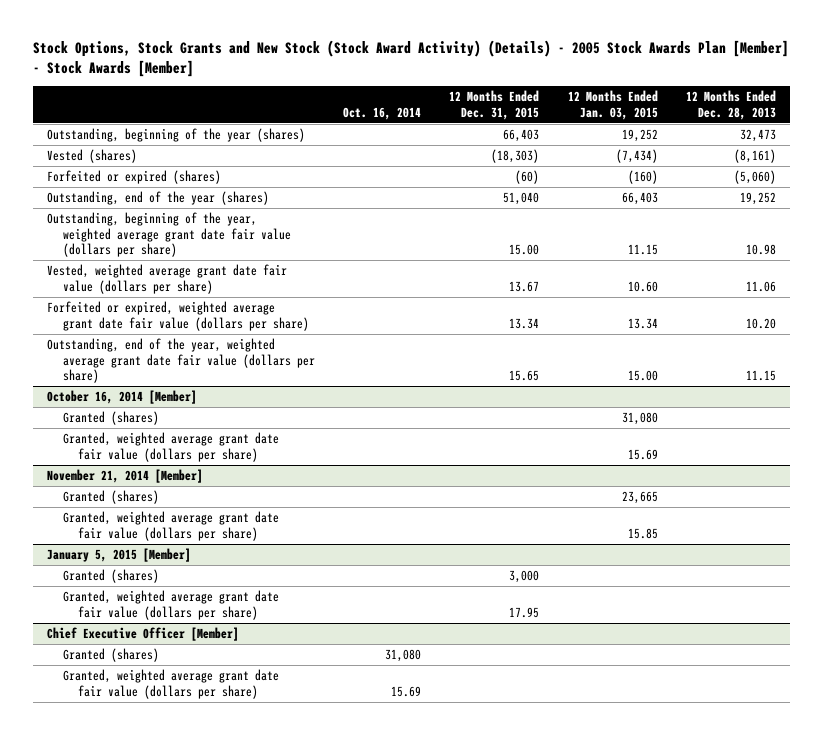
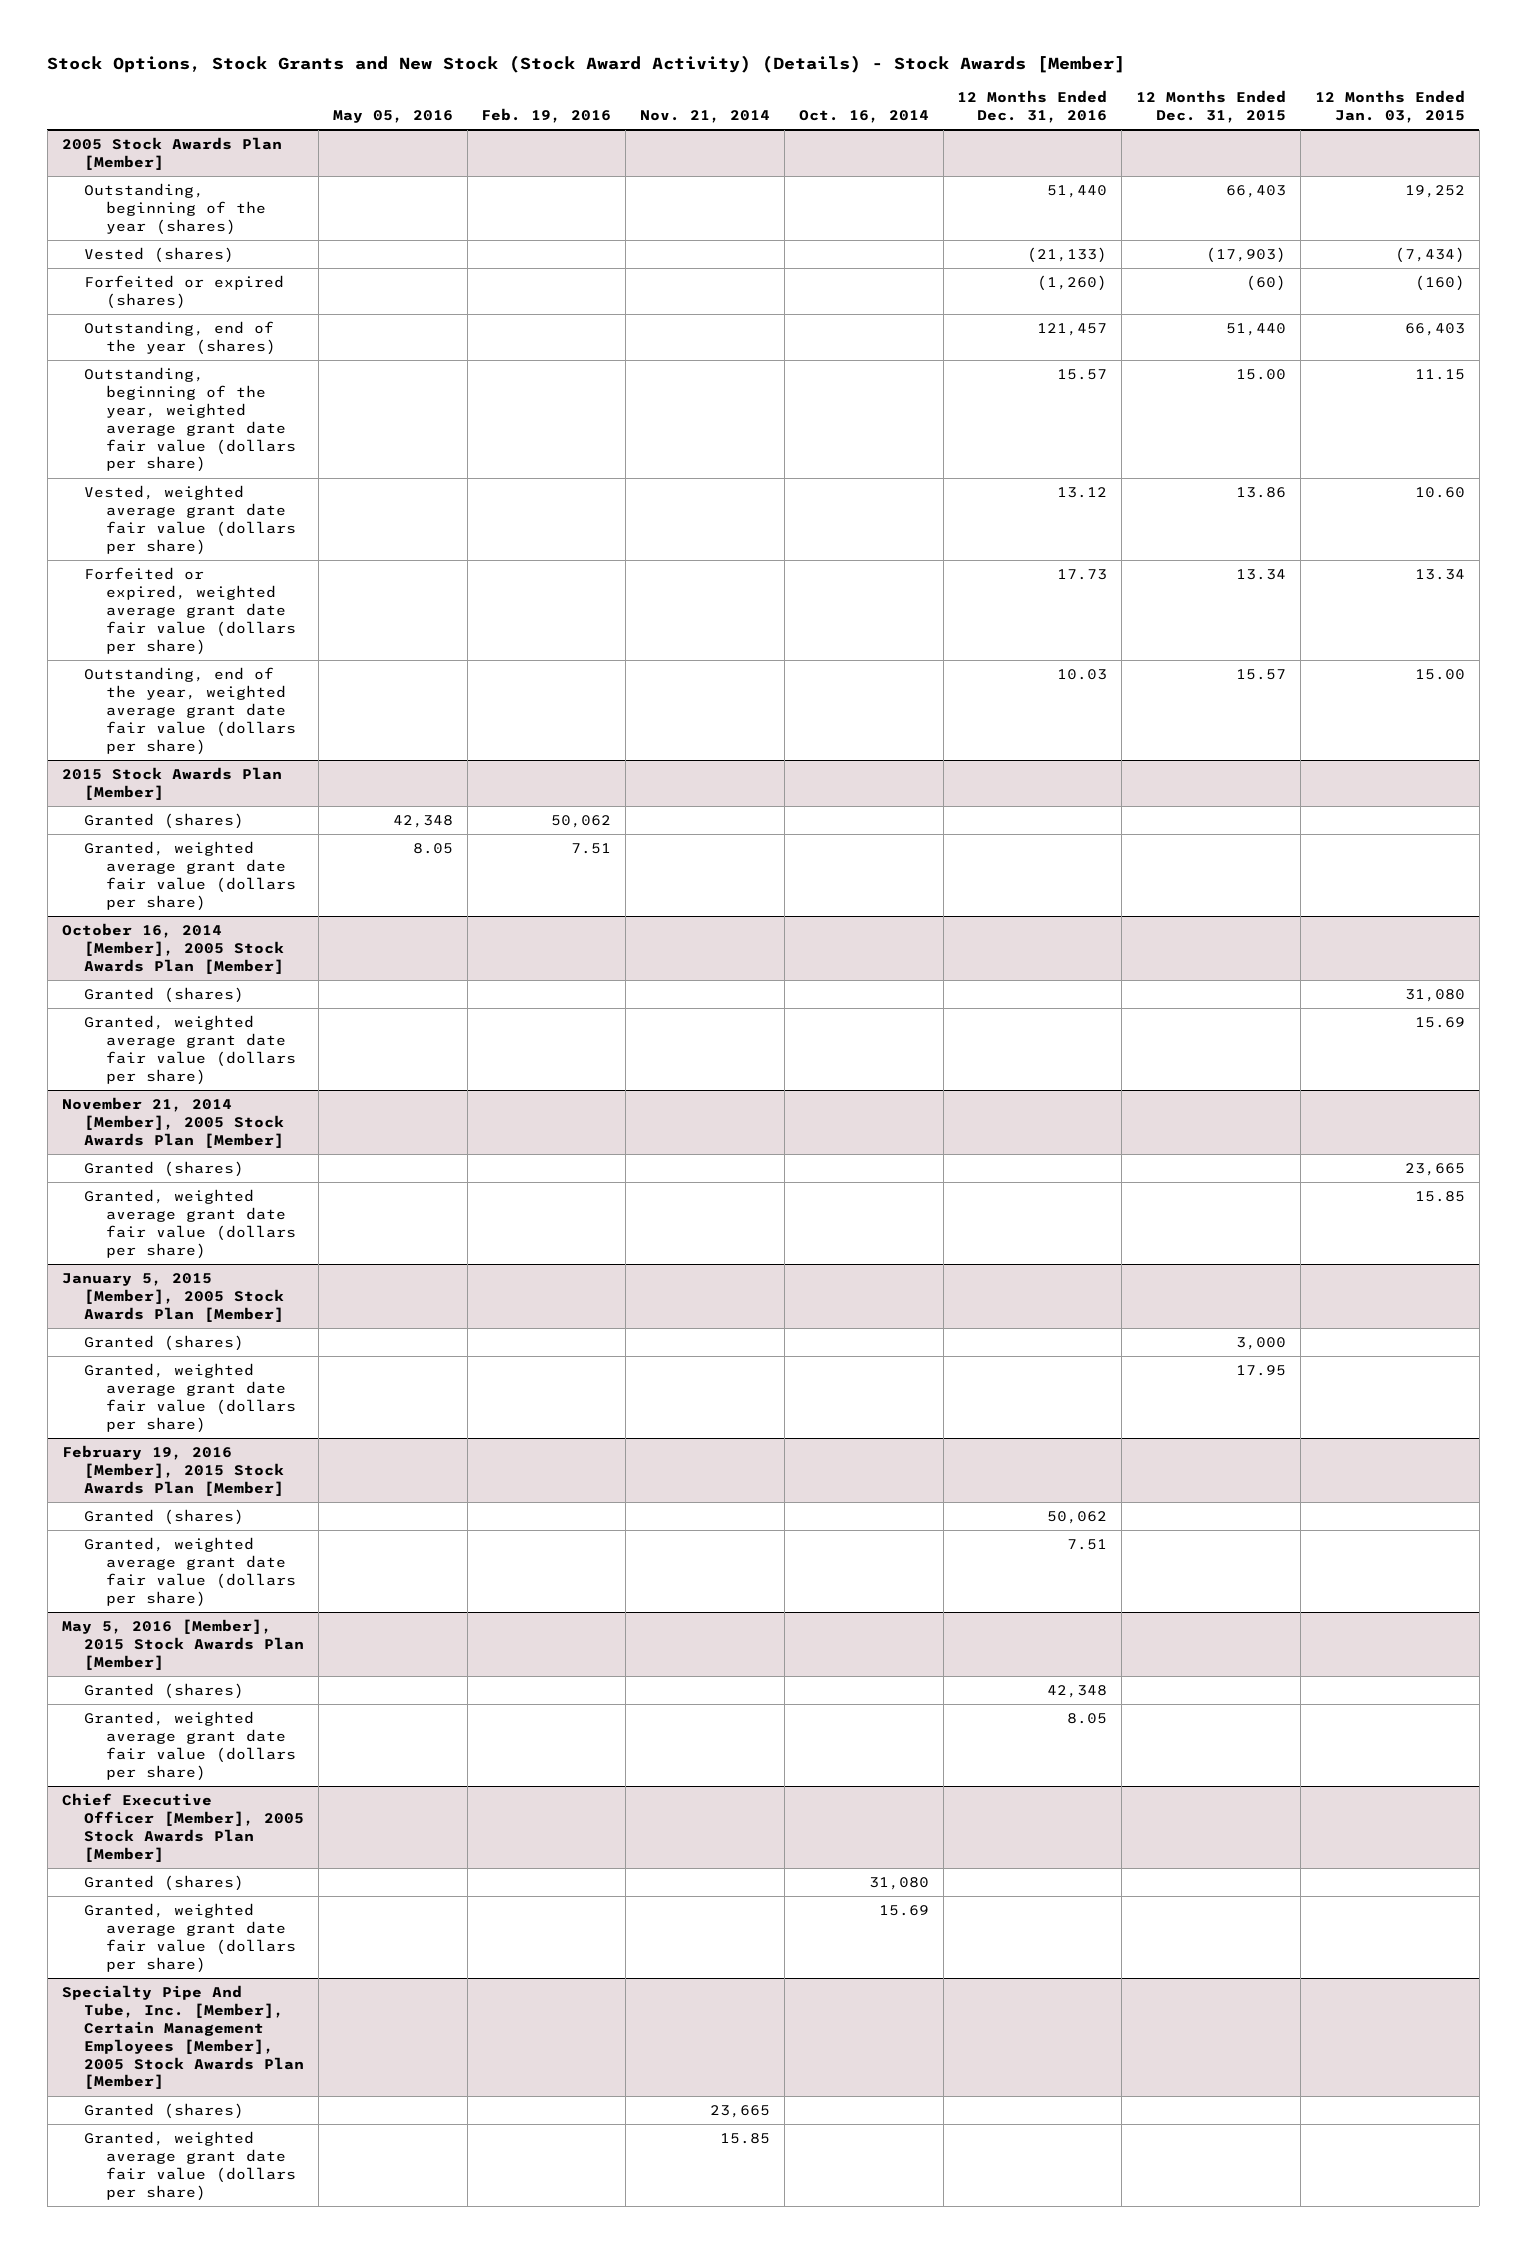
- Stock Options, Stock Grants and New Stock (Stock Award Activity) (Details) - 2005 Stock Awards Plan [Member] - Stock Awards [Member]
+ Stock Options, Stock Grants and New Stock (Stock Award Activity) (Details) - Stock Awards [Member]
- | Oct. 16, 2014 | 12 Months Ended Dec. 31, 2015 | 12 Months Ended Jan. 03, 2015 | 12 Months Ended Dec. 28, 2013
+ | May 05, 2016 | Feb. 19, 2016 | Nov. 21, 2014 | Oct. 16, 2014 | 12 Months Ended Dec. 31, 2016 | 12 Months Ended Dec. 31, 2015 | 12 Months Ended Jan. 03, 2015
+ 2005 Stock Awards Plan [Member]
- Vested (shares) | | (18,303) | (7,434) | (8,161)
+ Vested (shares) | | | | | (21,133) | (17,903) | (7,434)
- Outstanding, end of the year (shares) | | 51,040 | 66,403 | 19,252
+ Outstanding, end of the year (shares) | | | | | 121,457 | 51,440 | 66,403
- Vested, weighted average grant date fair value (dollars per share) | | 13.67 | 10.60 | 11.06
+ Vested, weighted average grant date fair value (dollars per share) | | | | | 13.12 | 13.86 | 10.60
- Outstanding, end of the year, weighted average grant date fair value (dollars per share) | | 15.65 | 15.00 | 11.15
- October 16, 2014 [Member]
+ Outstanding, end of the year, weighted average grant date fair value (dollars per share) | | | | | 10.03 | 15.57 | 15.00
+ 2015 Stock Awards Plan [Member]
+ Granted (shares) | 42,348 | 50,062 | | | | |
+ Granted, weighted average grant date fair value (dollars per share) | 8.05 | 7.51 | | | | |
+ October 16, 2014 [Member], 2005 Stock Awards Plan [Member]
- November 21, 2014 [Member]
+ November 21, 2014 [Member], 2005 Stock Awards Plan [Member]
- January 5, 2015 [Member]
+ January 5, 2015 [Member], 2005 Stock Awards Plan [Member]
- Chief Executive Officer [Member]
+ February 19, 2016 [Member], 2015 Stock Awards Plan [Member]
+ Granted (shares) | | | | | 50,062 | |
+ Granted, weighted average grant date fair value (dollars per share) | | | | | 7.51 | |
+ May 5, 2016 [Member], 2015 Stock Awards Plan [Member]
+ Granted (shares) | | | | | 42,348 | |
+ Granted, weighted average grant date fair value (dollars per share) | | | | | 8.05 | |
+ Chief Executive Officer [Member], 2005 Stock Awards Plan [Member]
+ Specialty Pipe And Tube, Inc. [Member], Certain Management Employees [Member], 2005 Stock Awards Plan [Member]
+ Granted (shares) | | | 23,665 | | | |
+ Granted, weighted average grant date fair value (dollars per share) | | | 15.85 | | | |

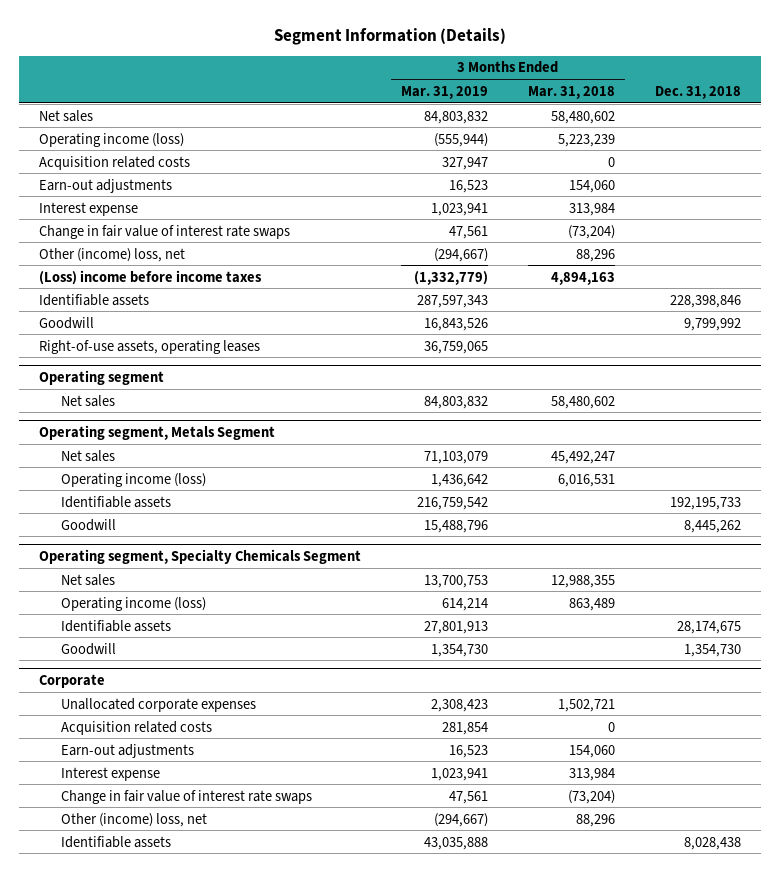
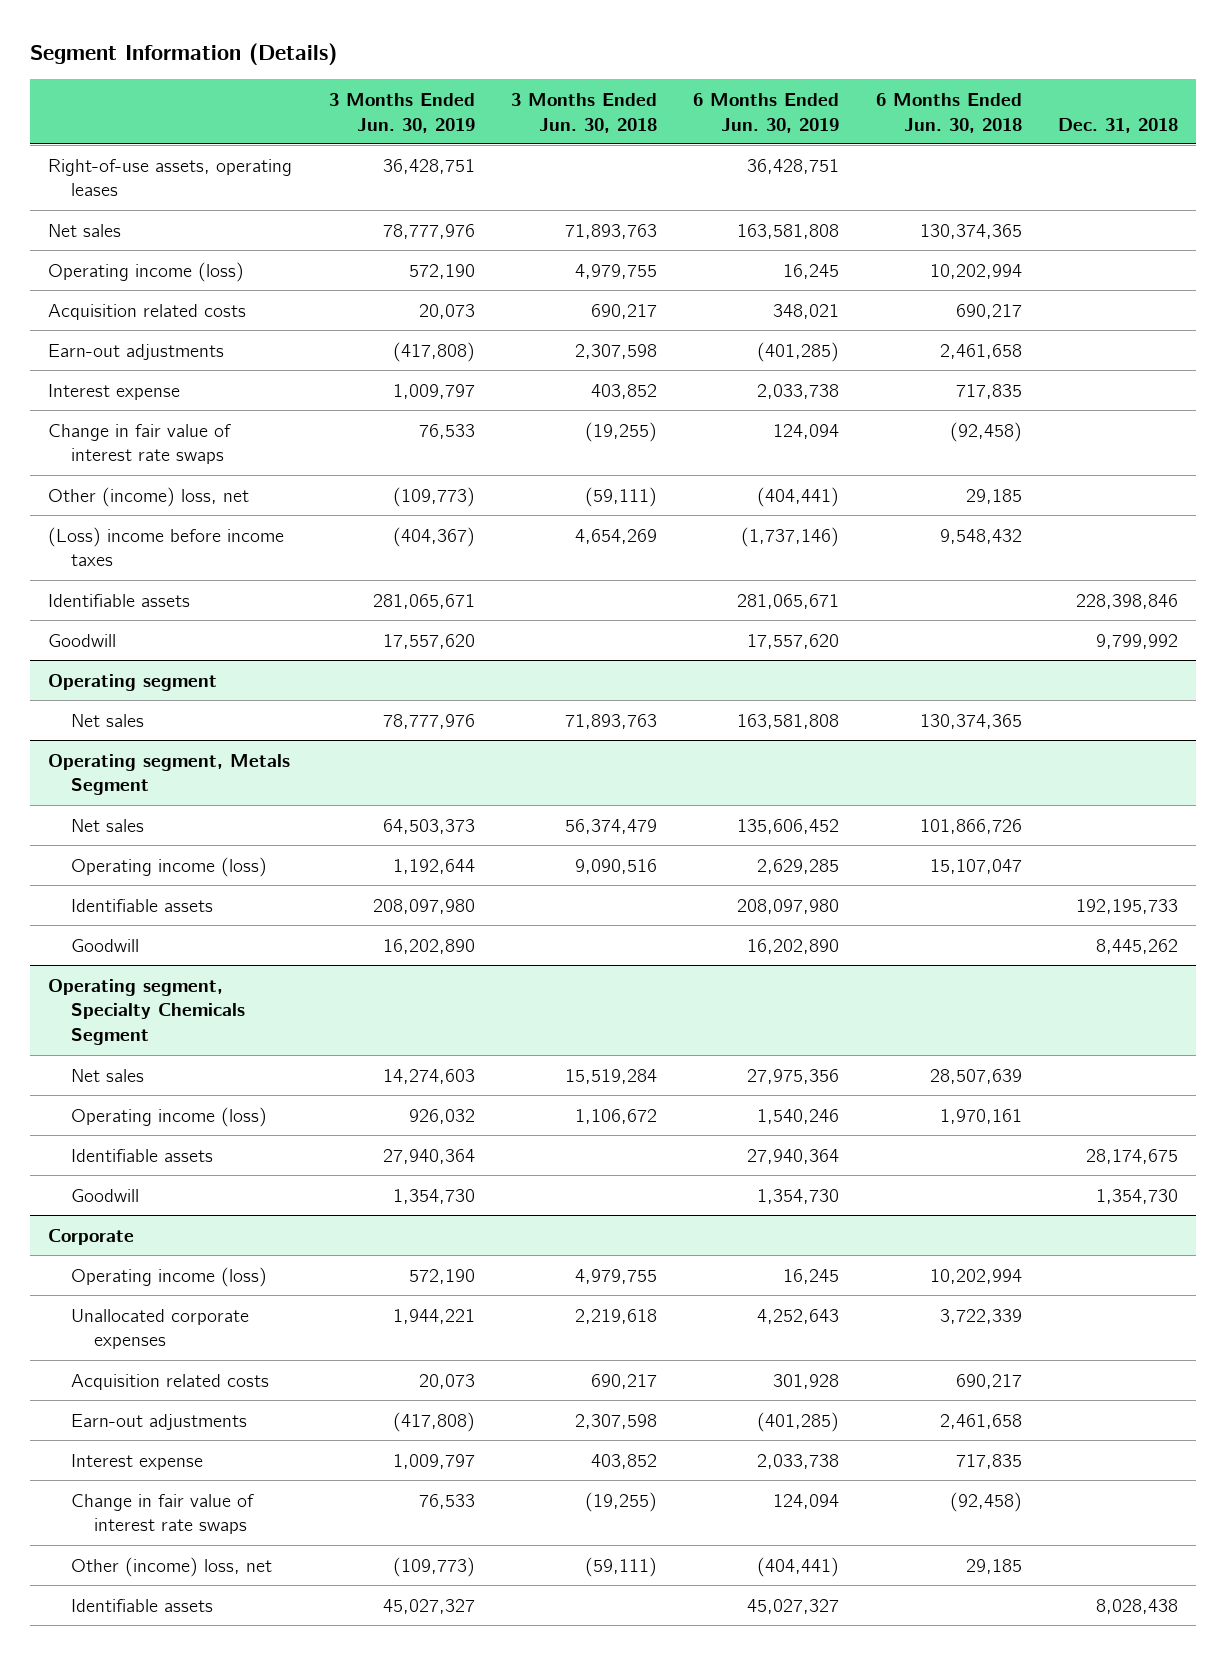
- | 3 Months Ended Mar. 31, 2019 | 3 Months Ended Mar. 31, 2018 | Dec. 31, 2018
+ | 3 Months Ended Jun. 30, 2019 | 3 Months Ended Jun. 30, 2018 | 6 Months Ended Jun. 30, 2019 | 6 Months Ended Jun. 30, 2018 | Dec. 31, 2018
moved up: Right-of-use assets, operating leases | 36,428,751 | | 36,428,751 | |
@ Corporate
+ Operating income (loss) | 572,190 | 4,979,755 | 16,245 | 10,202,994 |

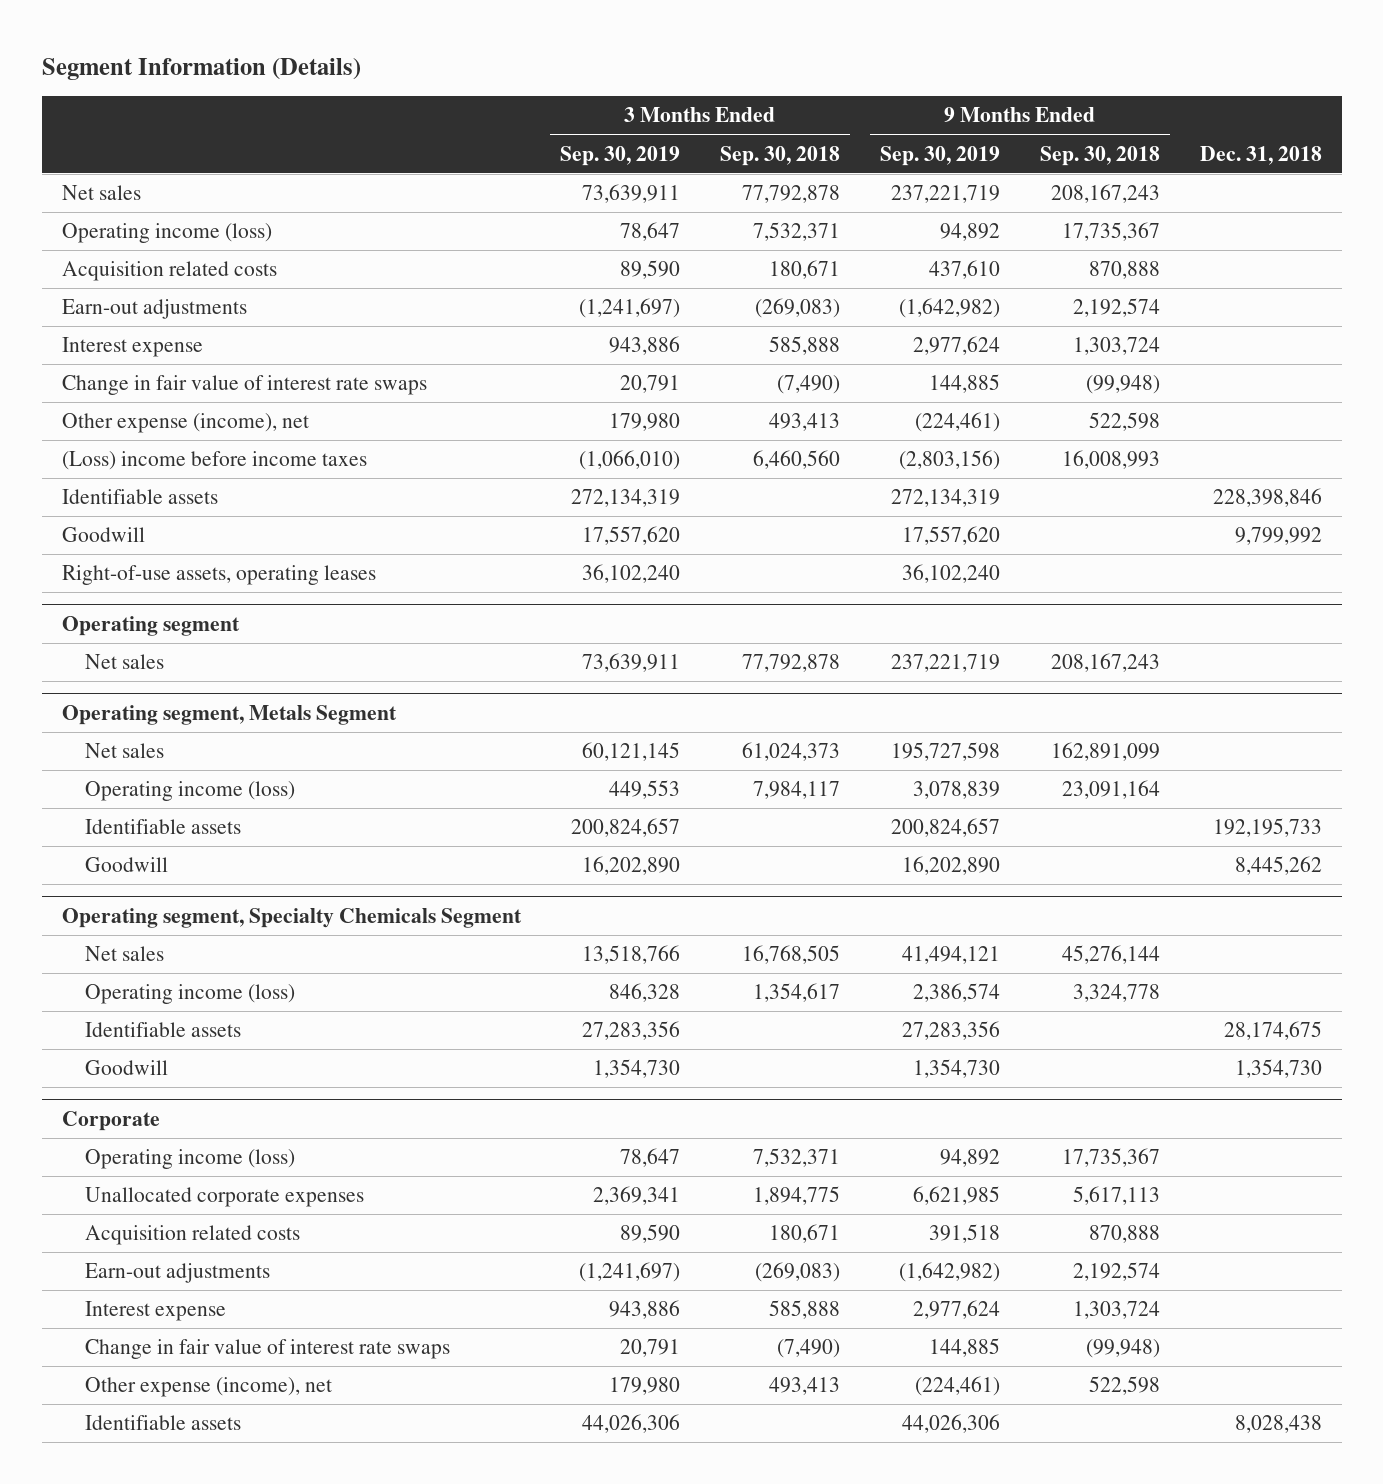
- | 3 Months Ended Jun. 30, 2019 | 3 Months Ended Jun. 30, 2018 | 6 Months Ended Jun. 30, 2019 | 6 Months Ended Jun. 30, 2018 | Dec. 31, 2018
+ | 3 Months Ended Sep. 30, 2019 | 3 Months Ended Sep. 30, 2018 | 9 Months Ended Sep. 30, 2019 | 9 Months Ended Sep. 30, 2018 | Dec. 31, 2018
- Other (income) loss, net | (109,773) | (59,111) | (404,441) | 29,185 |
+ Other expense (income), net | 179,980 | 493,413 | (224,461) | 522,598 |
moved down: Right-of-use assets, operating leases | 36,102,240 | | 36,102,240 | |
@ Corporate
- Other (income) loss, net | (109,773) | (59,111) | (404,441) | 29,185 |
+ Other expense (income), net | 179,980 | 493,413 | (224,461) | 522,598 |

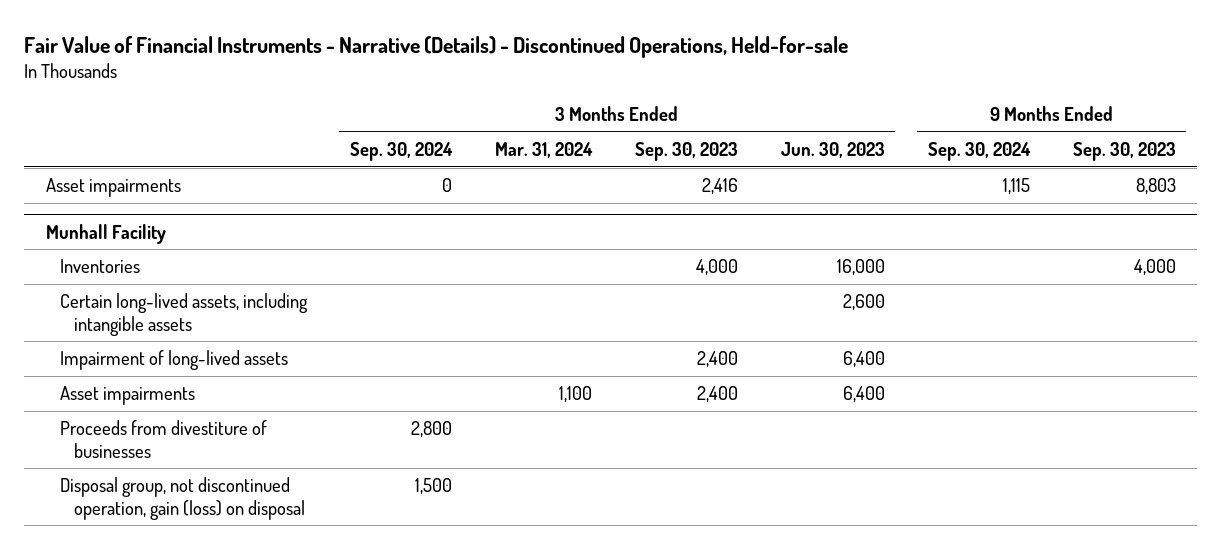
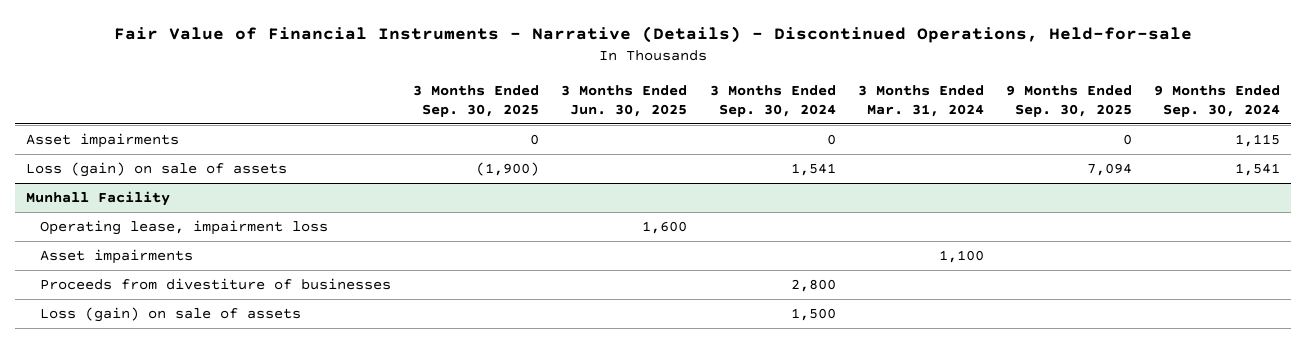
- | 3 Months Ended Sep. 30, 2024 | 3 Months Ended Mar. 31, 2024 | 3 Months Ended Sep. 30, 2023 | 3 Months Ended Jun. 30, 2023 | 9 Months Ended Sep. 30, 2024 | 9 Months Ended Sep. 30, 2023
+ | 3 Months Ended Sep. 30, 2025 | 3 Months Ended Jun. 30, 2025 | 3 Months Ended Sep. 30, 2024 | 3 Months Ended Mar. 31, 2024 | 9 Months Ended Sep. 30, 2025 | 9 Months Ended Sep. 30, 2024
+ Loss (gain) on sale of assets | (1,900) | | 1,541 | | 7,094 | 1,541
@ Munhall Facility
- Inventories | | | 4,000 | 16,000 | | 4,000
- Certain long-lived assets, including intangible assets | | | | 2,600 | |
- Impairment of long-lived assets | | | 2,400 | 6,400 | |
+ Operating lease, impairment loss | | 1,600 | | | |
- Disposal group, not discontinued operation, gain (loss) on disposal | 1,500 | | | | |
+ Loss (gain) on sale of assets | | | 1,500 | | |

